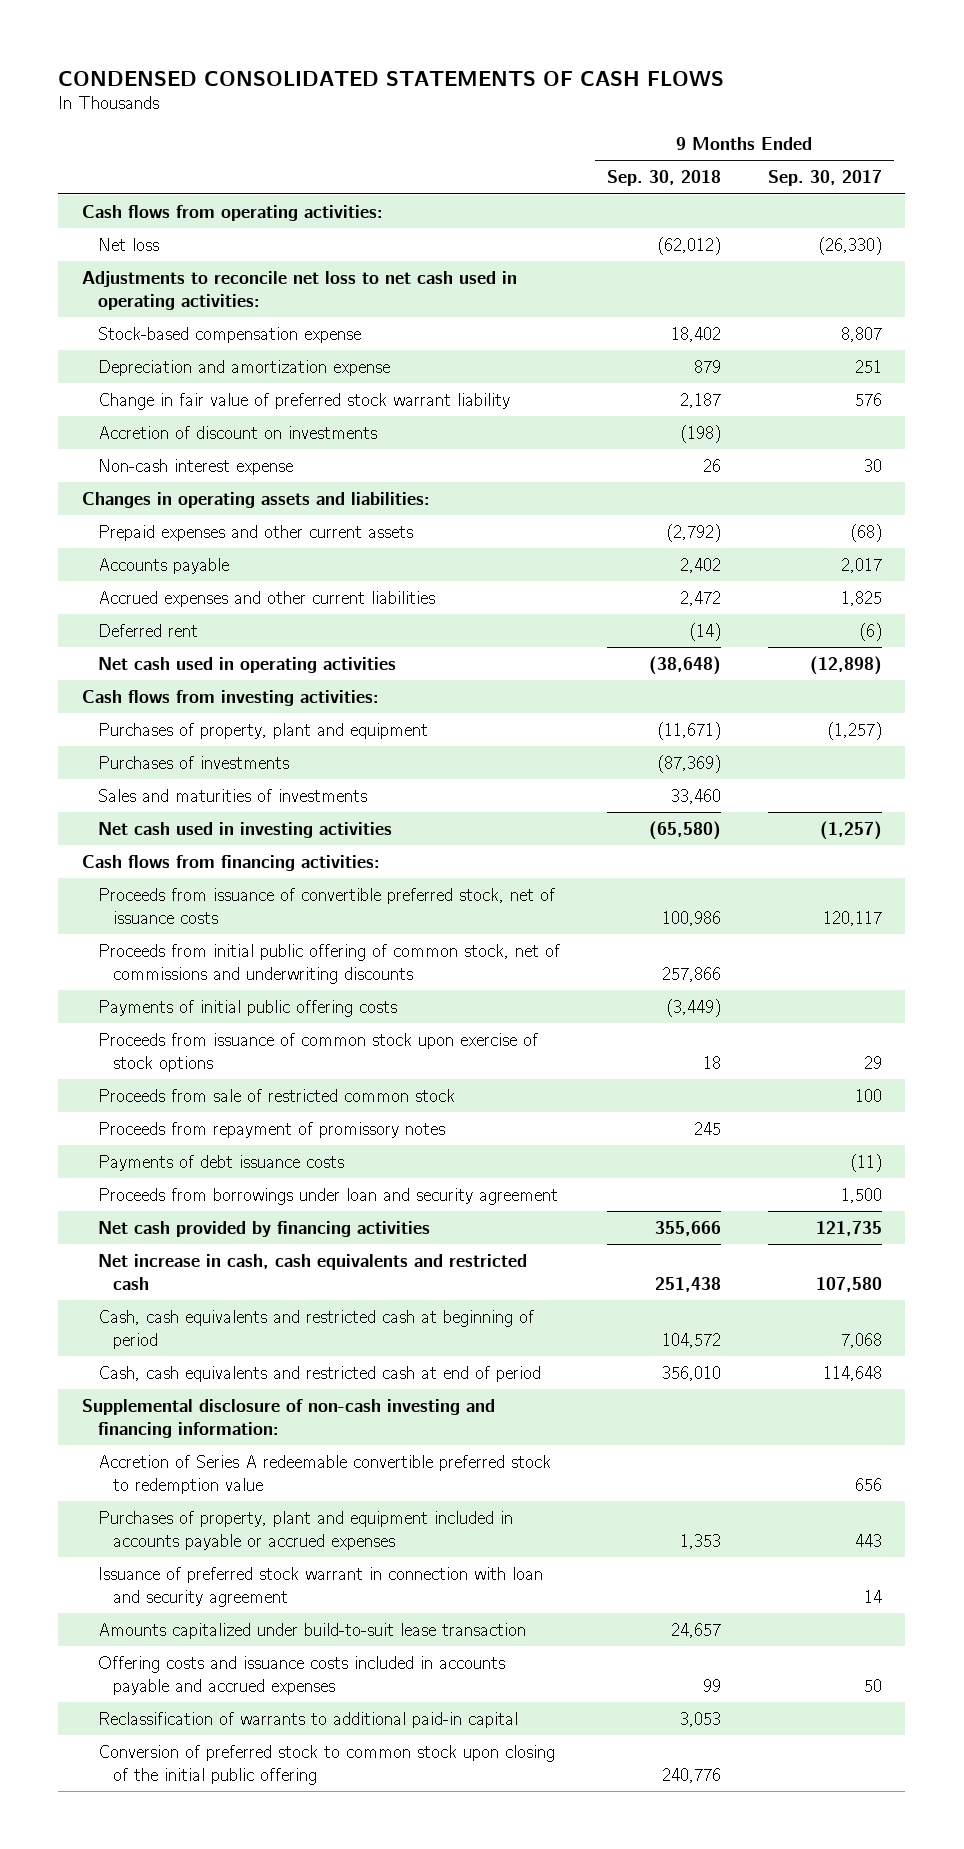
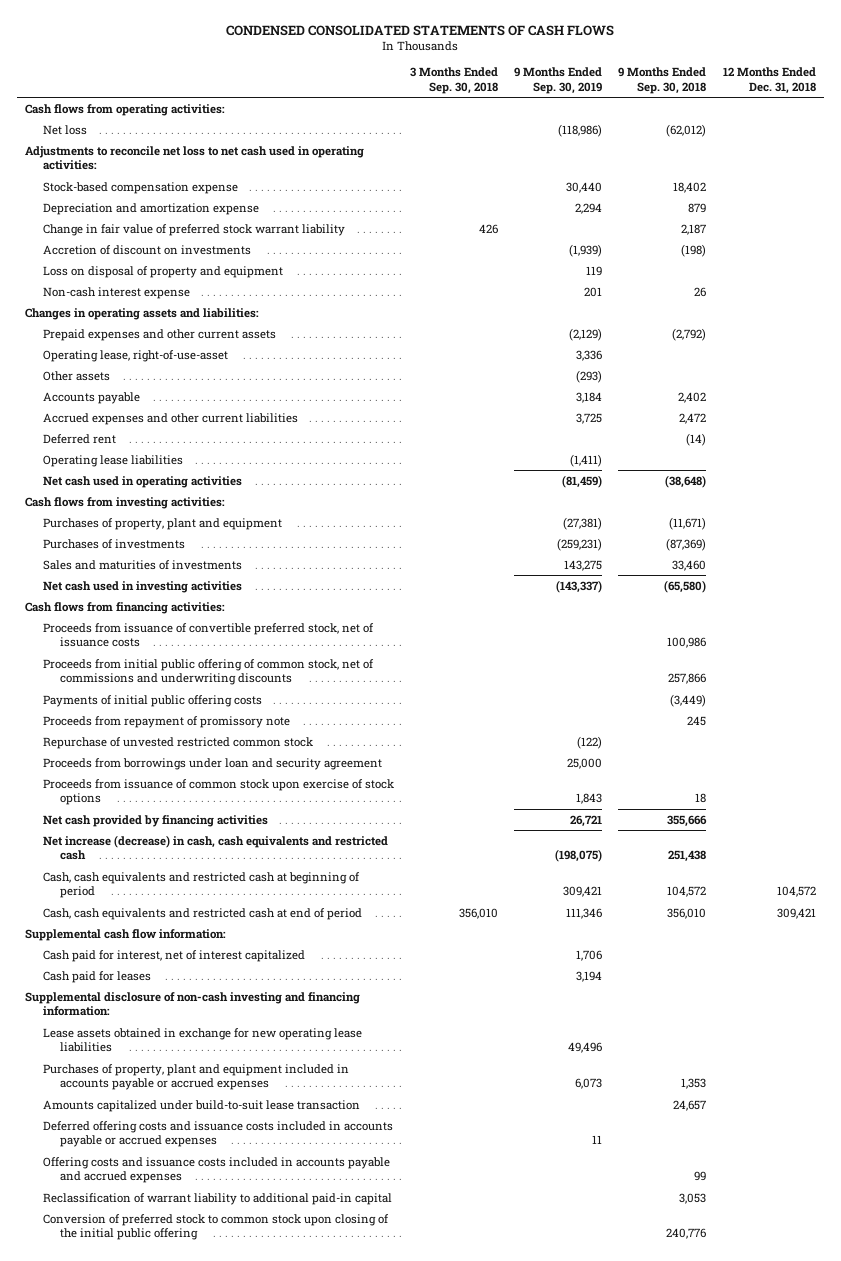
- | 9 Months Ended Sep. 30, 2018 | 9 Months Ended Sep. 30, 2017
+ | 3 Months Ended Sep. 30, 2018 | 9 Months Ended Sep. 30, 2019 | 9 Months Ended Sep. 30, 2018 | 12 Months Ended Dec. 31, 2018
+ Loss on disposal of property and equipment | | 119 | |
+ Operating lease, right-of-use-asset | | 3,336 | |
+ Other assets | | (293) | |
+ Operating lease liabilities | | (1,411) | |
- Proceeds from sale of restricted common stock | | 100
- Proceeds from repayment of promissory notes | 245 |
- Payments of debt issuance costs | | (11)
+ Proceeds from repayment of promissory note | | | 245 |
+ Repurchase of unvested restricted common stock | | (122) | |
moved down: Proceeds from issuance of common stock upon exercise of stock options | | 1,843 | 18 |
- Net increase in cash, cash equivalents and restricted cash | 251,438 | 107,580
+ Net increase (decrease) in cash, cash equivalents and restricted cash | | (198,075) | 251,438 |
+ Supplemental cash flow information:
+ Cash paid for interest, net of interest capitalized | | 1,706 | |
+ Cash paid for leases | | 3,194 | |
- Accretion of Series A redeemable convertible preferred stock to redemption value | | 656
+ Lease assets obtained in exchange for new operating lease liabilities | | 49,496 | |
- Issuance of preferred stock warrant in connection with loan and security agreement | | 14
+ Deferred offering costs and issuance costs included in accounts payable or accrued expenses | | 11 | |
- Reclassification of warrants to additional paid-in capital | 3,053 |
+ Reclassification of warrant liability to additional paid-in capital | | | 3,053 |

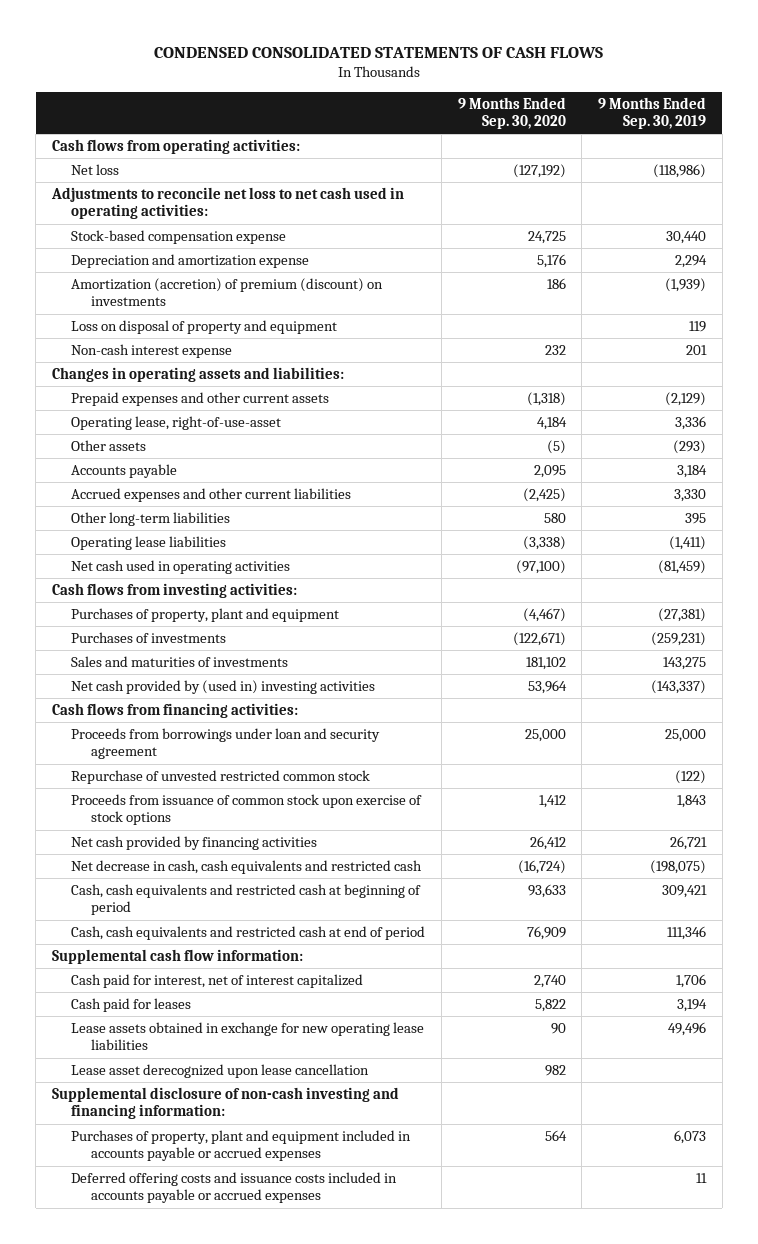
- | 3 Months Ended Sep. 30, 2018 | 9 Months Ended Sep. 30, 2019 | 9 Months Ended Sep. 30, 2018 | 12 Months Ended Dec. 31, 2018
+ | 9 Months Ended Sep. 30, 2020 | 9 Months Ended Sep. 30, 2019
- Change in fair value of preferred stock warrant liability | 426 | | 2,187 |
- Accretion of discount on investments | | (1,939) | (198) |
+ Amortization (accretion) of premium (discount) on investments | 186 | (1,939)
- Accrued expenses and other current liabilities | | 3,725 | 2,472 |
- Deferred rent | | | (14) |
+ Accrued expenses and other current liabilities | (2,425) | 3,330
+ Other long-term liabilities | 580 | 395
- Net cash used in investing activities | | (143,337) | (65,580) |
+ Net cash provided by (used in) investing activities | 53,964 | (143,337)
- Proceeds from issuance of convertible preferred stock, net of issuance costs | | | 100,986 |
- Proceeds from initial public offering of common stock, net of commissions and underwriting discounts | | | 257,866 |
- Payments of initial public offering costs | | | (3,449) |
- Proceeds from repayment of promissory note | | | 245 |
moved down: Repurchase of unvested restricted common stock | | (122)
- Net increase (decrease) in cash, cash equivalents and restricted cash | | (198,075) | 251,438 |
+ Net decrease in cash, cash equivalents and restricted cash | (16,724) | (198,075)
+ Lease asset derecognized upon lease cancellation | 982 |
moved down: Supplemental disclosure of non-cash investing and financing information:
- Amounts capitalized under build-to-suit lease transaction | | | 24,657 |
- Offering costs and issuance costs included in accounts payable and accrued expenses | | | 99 |
- Reclassification of warrant liability to additional paid-in capital | | | 3,053 |
- Conversion of preferred stock to common stock upon closing of the initial public offering | | | 240,776 |

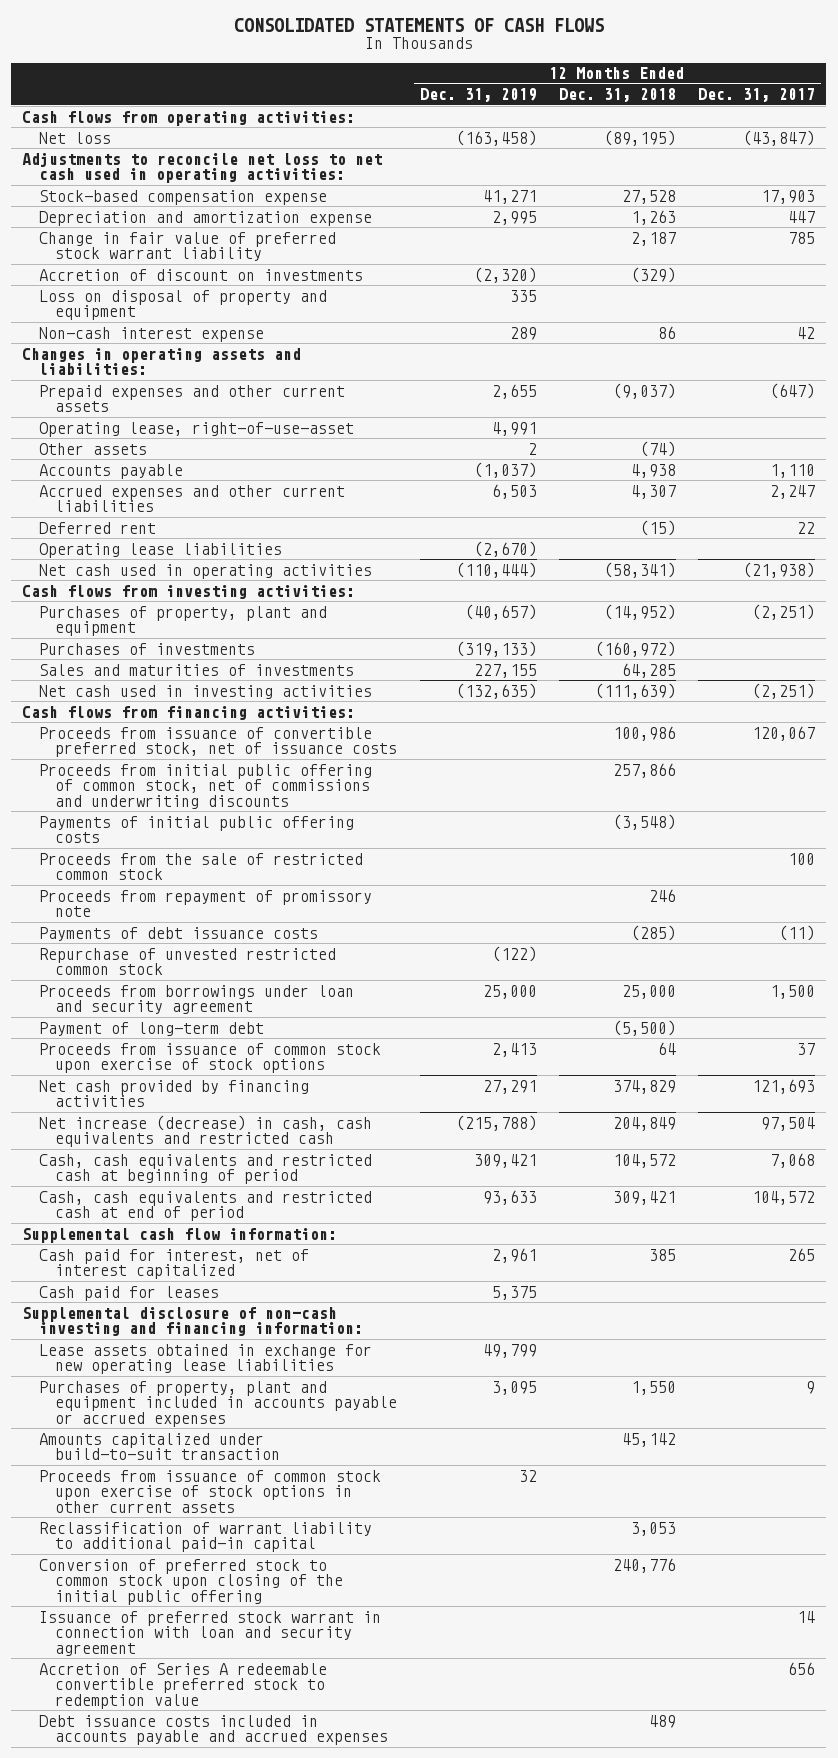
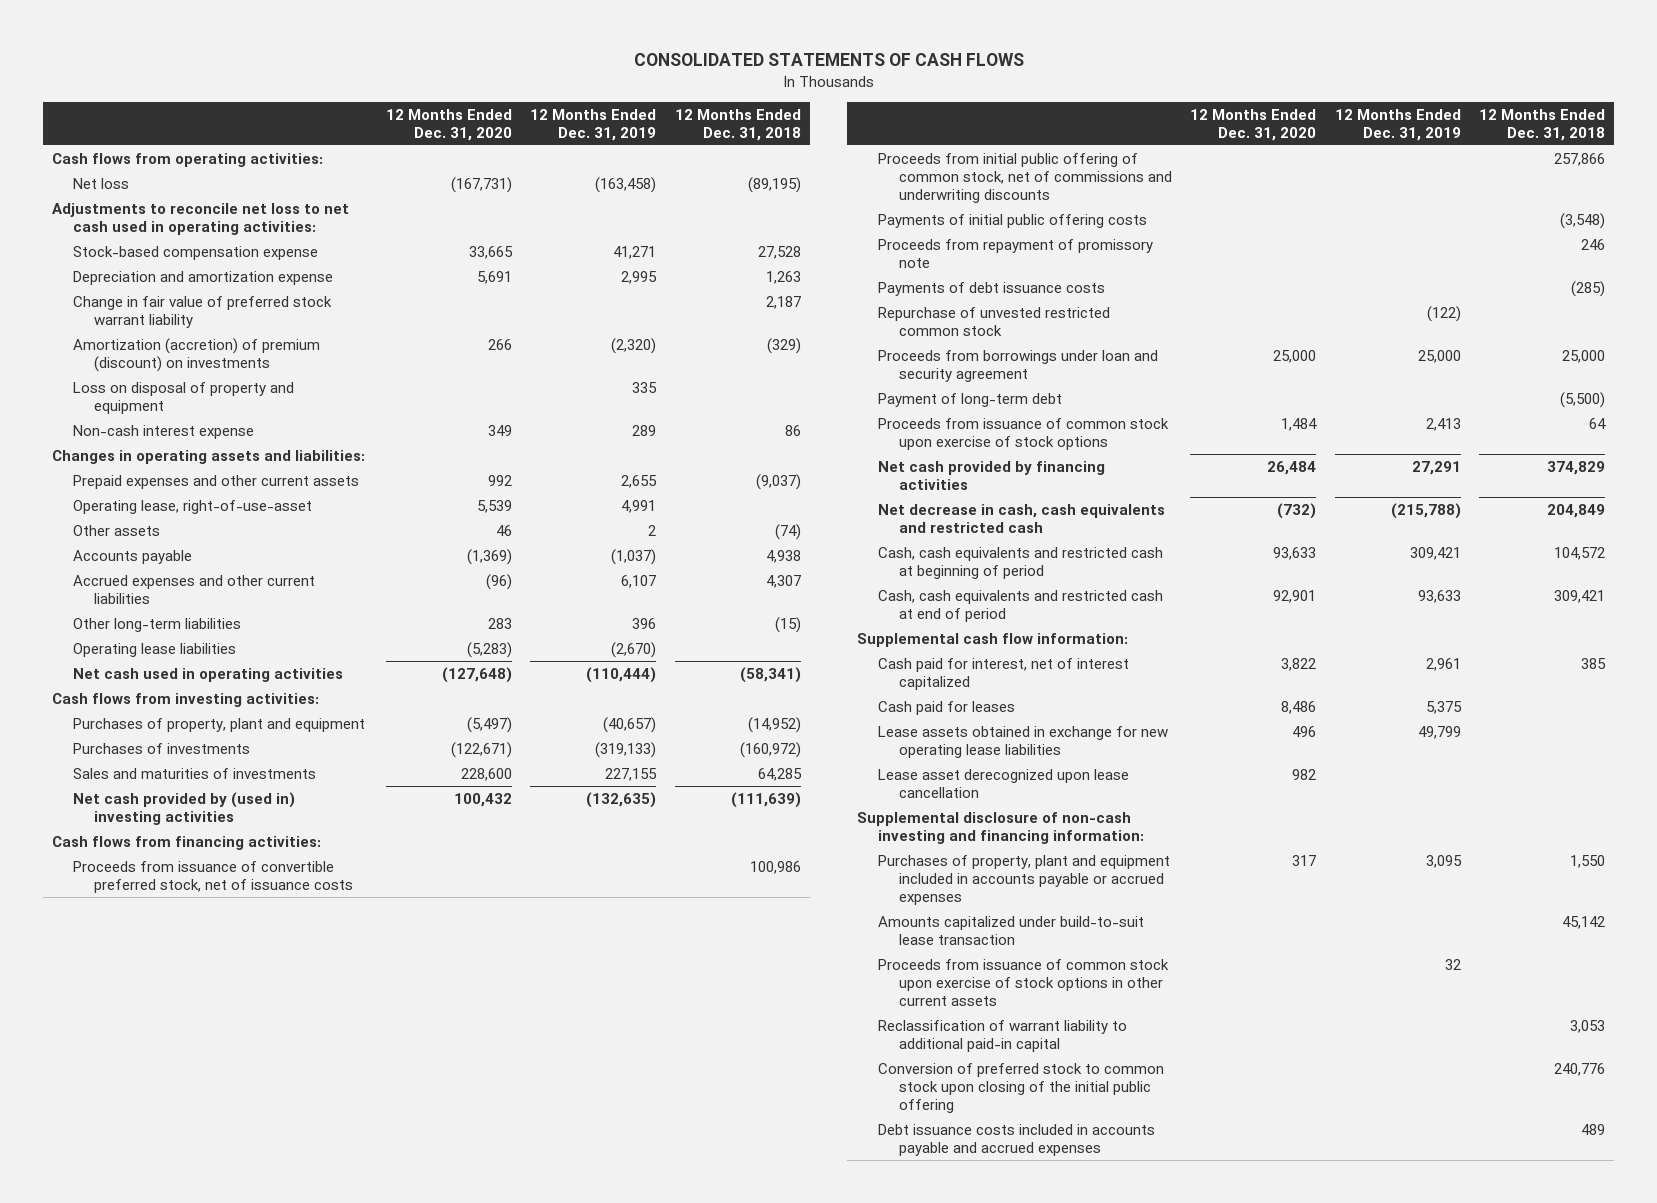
- | 12 Months Ended Dec. 31, 2019 | 12 Months Ended Dec. 31, 2018 | 12 Months Ended Dec. 31, 2017
+ | 12 Months Ended Dec. 31, 2020 | 12 Months Ended Dec. 31, 2019 | 12 Months Ended Dec. 31, 2018
- Accretion of discount on investments | (2,320) | (329) |
+ Amortization (accretion) of premium (discount) on investments | 266 | (2,320) | (329)
- Accrued expenses and other current liabilities | 6,503 | 4,307 | 2,247
- Deferred rent | | (15) | 22
+ Accrued expenses and other current liabilities | (96) | 6,107 | 4,307
+ Other long-term liabilities | 283 | 396 | (15)
- Net cash used in investing activities | (132,635) | (111,639) | (2,251)
+ Net cash provided by (used in) investing activities | 100,432 | (132,635) | (111,639)
- Proceeds from the sale of restricted common stock | | | 100
- Net increase (decrease) in cash, cash equivalents and restricted cash | (215,788) | 204,849 | 97,504
+ Net decrease in cash, cash equivalents and restricted cash | (732) | (215,788) | 204,849
+ Lease asset derecognized upon lease cancellation | 982 | |
moved down: Supplemental disclosure of non-cash investing and financing information:
- Amounts capitalized under build-to-suit transaction | | 45,142 |
+ Amounts capitalized under build-to-suit lease transaction | | | 45,142
- Issuance of preferred stock warrant in connection with loan and security agreement | | | 14
- Accretion of Series A redeemable convertible preferred stock to redemption value | | | 656

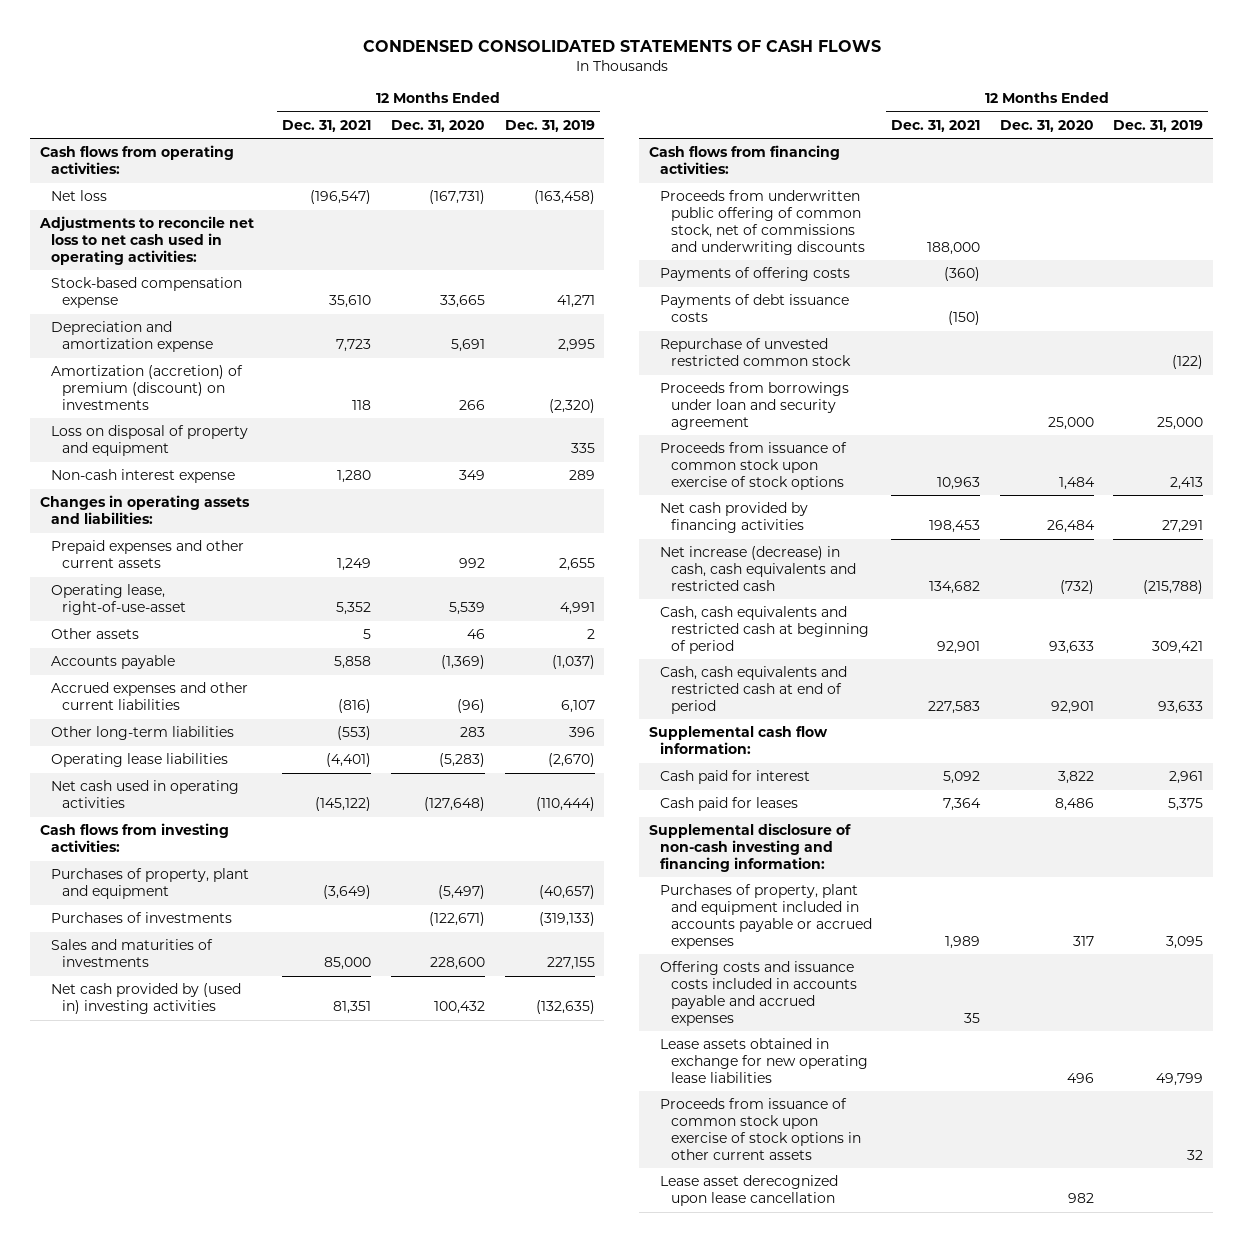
- CONSOLIDATED STATEMENTS OF CASH FLOWS
+ CONDENSED CONSOLIDATED STATEMENTS OF CASH FLOWS
- | 12 Months Ended Dec. 31, 2020 | 12 Months Ended Dec. 31, 2019 | 12 Months Ended Dec. 31, 2018
+ | 12 Months Ended Dec. 31, 2021 | 12 Months Ended Dec. 31, 2020 | 12 Months Ended Dec. 31, 2019
- Change in fair value of preferred stock warrant liability | | | 2,187
- Proceeds from issuance of convertible preferred stock, net of issuance costs | | | 100,986
- Proceeds from initial public offering of common stock, net of commissions and underwriting discounts | | | 257,866
- Payments of initial public offering costs | | | (3,548)
- Proceeds from repayment of promissory note | | | 246
+ Proceeds from underwritten public offering of common stock, net of commissions and underwriting discounts | 188,000 | |
+ Payments of offering costs | (360) | |
- Payment of long-term debt | | | (5,500)
- Net decrease in cash, cash equivalents and restricted cash | (732) | (215,788) | 204,849
+ Net increase (decrease) in cash, cash equivalents and restricted cash | 134,682 | (732) | (215,788)
- Cash paid for interest, net of interest capitalized | 3,822 | 2,961 | 385
+ Cash paid for interest | 5,092 | 3,822 | 2,961
- Amounts capitalized under build-to-suit lease transaction | | | 45,142
+ Offering costs and issuance costs included in accounts payable and accrued expenses | 35 | |
moved down: Lease assets obtained in exchange for new operating lease liabilities | | 496 | 49,799
- Reclassification of warrant liability to additional paid-in capital | | | 3,053
- Conversion of preferred stock to common stock upon closing of the initial public offering | | | 240,776
- Debt issuance costs included in accounts payable and accrued expenses | | | 489
moved down: Lease asset derecognized upon lease cancellation | | 982 |

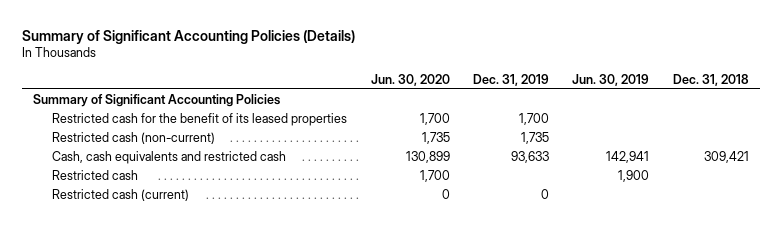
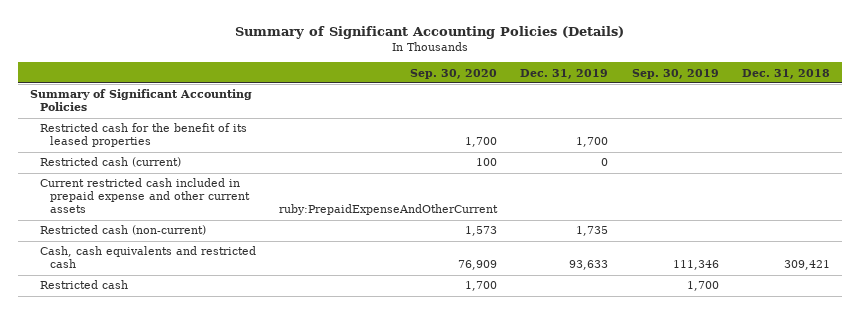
- | Jun. 30, 2020 | Dec. 31, 2019 | Jun. 30, 2019 | Dec. 31, 2018
+ | Sep. 30, 2020 | Dec. 31, 2019 | Sep. 30, 2019 | Dec. 31, 2018
moved up: Restricted cash (current) | 100 | 0 | |
+ Current restricted cash included in prepaid expense and other current assets | ruby:PrepaidExpenseAndOtherCurrent | | |

